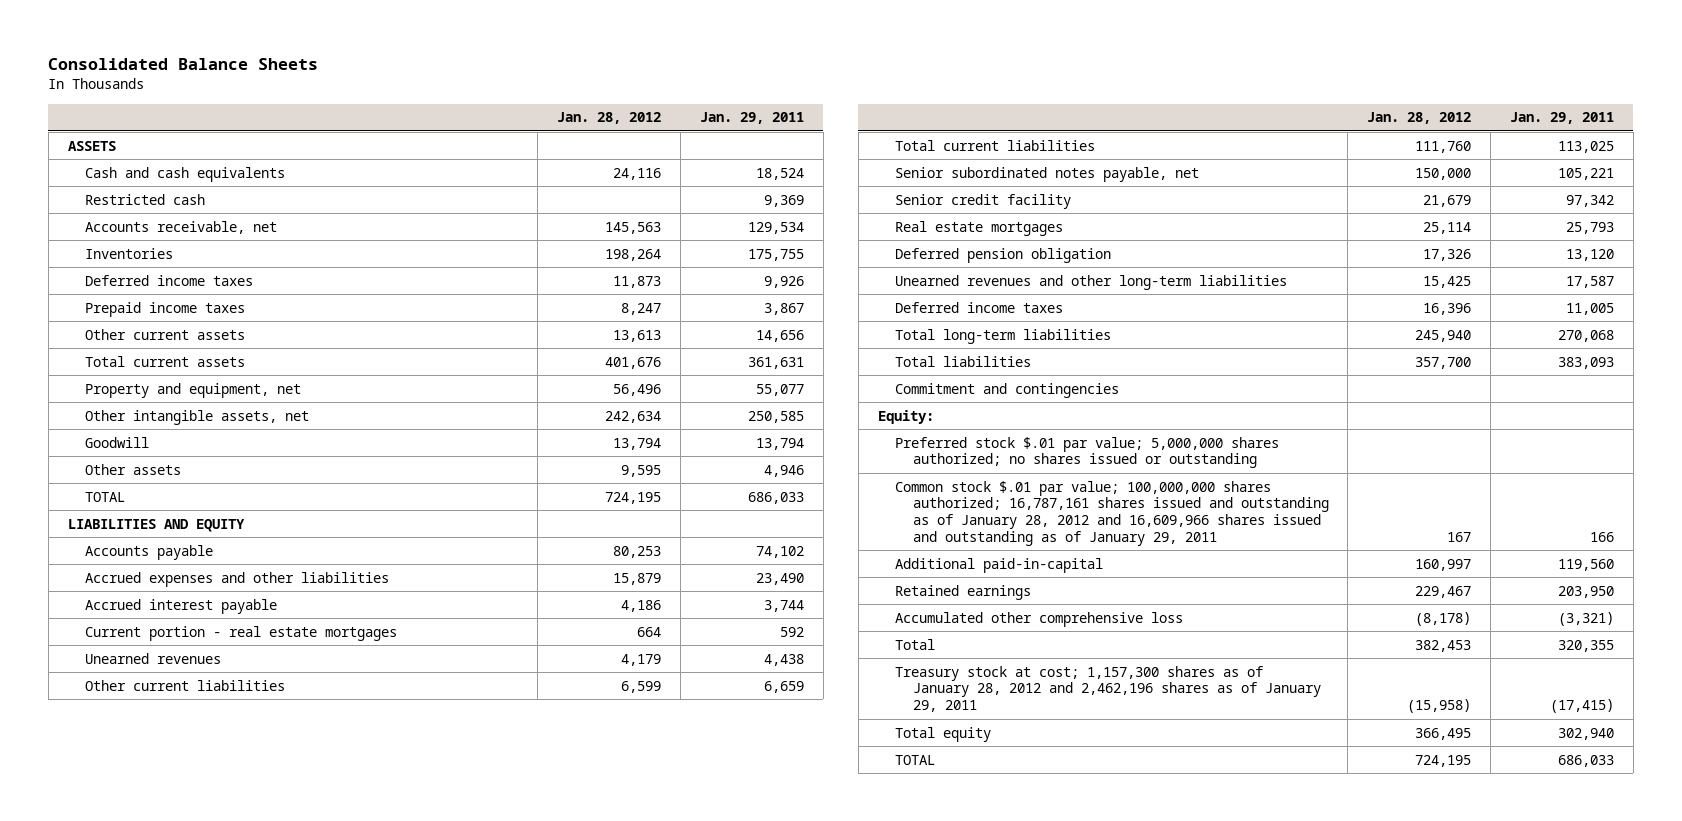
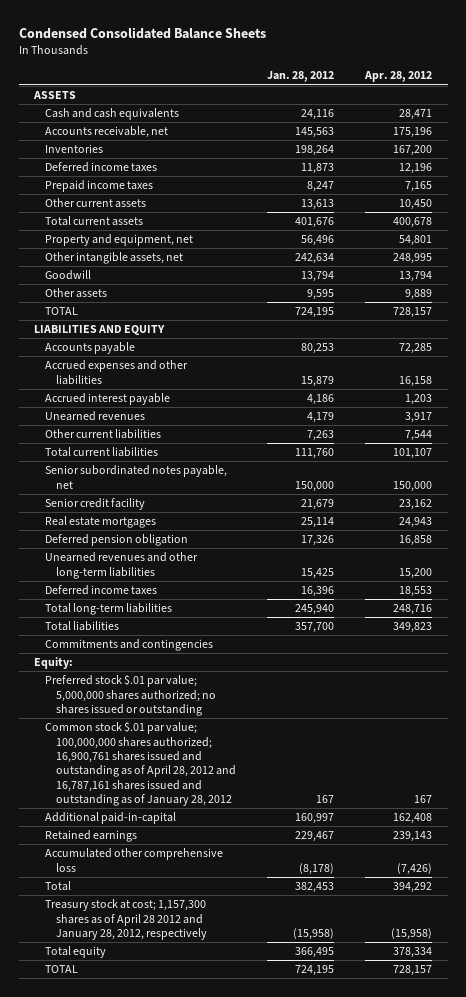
- Consolidated Balance Sheets
+ Condensed Consolidated Balance Sheets
- | Jan. 28, 2012 | Jan. 29, 2011
+ | Jan. 28, 2012 | Apr. 28, 2012
- Restricted cash | | 9,369
- Current portion - real estate mortgages | 664 | 592
- Other current liabilities | 6,599 | 6,659
+ Other current liabilities | 7,263 | 7,544
- Commitment and contingencies
+ Commitments and contingencies
- Common stock $.01 par value; 100,000,000 shares authorized; 16,787,161 shares issued and outstanding as of January 28, 2012 and 16,609,966 shares issued and outstanding as of January 29, 2011 | 167 | 166
+ Common stock $.01 par value; 100,000,000 shares authorized; 16,900,761 shares issued and outstanding as of April 28, 2012 and 16,787,161 shares issued and outstanding as of January 28, 2012 | 167 | 167
- Treasury stock at cost; 1,157,300 shares as of January 28, 2012 and 2,462,196 shares as of January 29, 2011 | (15,958) | (17,415)
+ Treasury stock at cost; 1,157,300 shares as of April 28 2012 and January 28, 2012, respectively | (15,958) | (15,958)

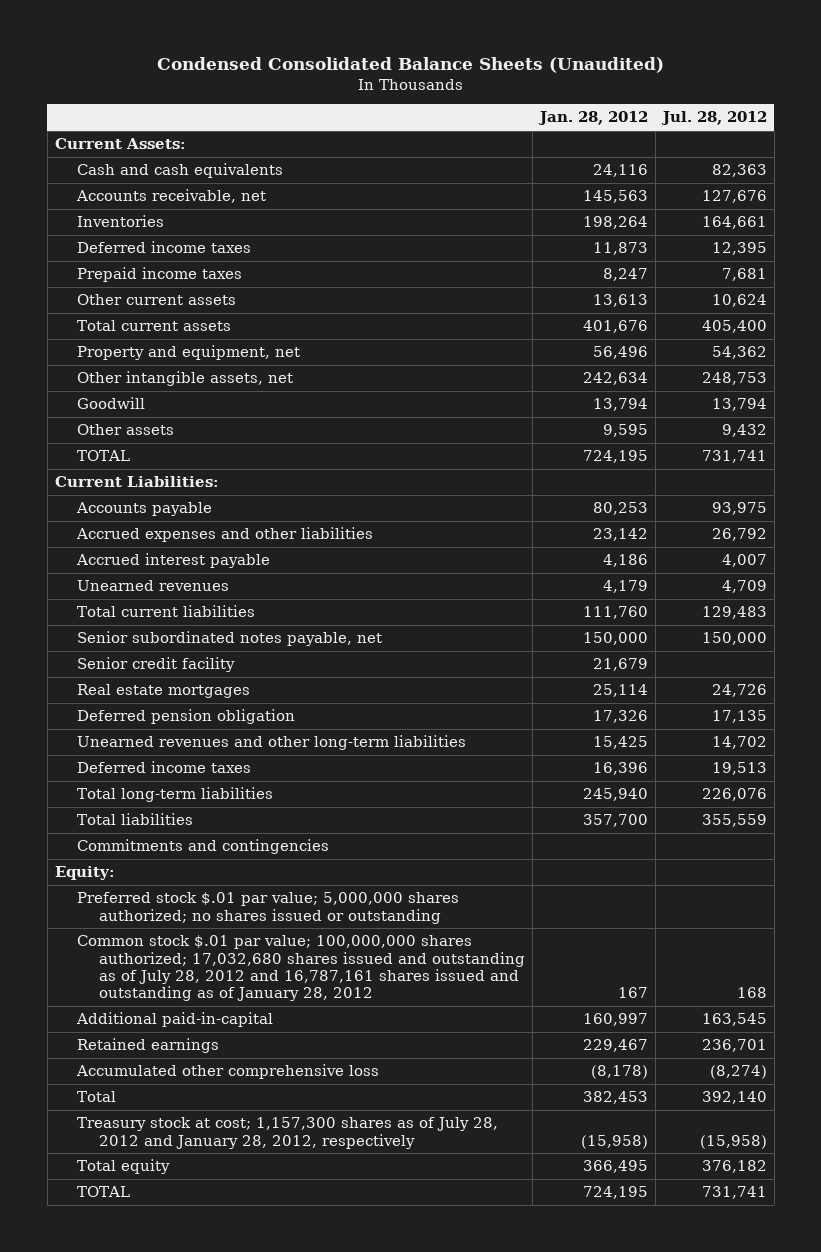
- Condensed Consolidated Balance Sheets
+ Condensed Consolidated Balance Sheets (Unaudited)
- | Jan. 28, 2012 | Apr. 28, 2012
+ | Jan. 28, 2012 | Jul. 28, 2012
- ASSETS
+ Current Assets:
- LIABILITIES AND EQUITY
+ Current Liabilities:
- Accrued expenses and other liabilities | 15,879 | 16,158
+ Accrued expenses and other liabilities | 23,142 | 26,792
- Other current liabilities | 7,263 | 7,544
- Common stock $.01 par value; 100,000,000 shares authorized; 16,900,761 shares issued and outstanding as of April 28, 2012 and 16,787,161 shares issued and outstanding as of January 28, 2012 | 167 | 167
+ Common stock $.01 par value; 100,000,000 shares authorized; 17,032,680 shares issued and outstanding as of July 28, 2012 and 16,787,161 shares issued and outstanding as of January 28, 2012 | 167 | 168
- Treasury stock at cost; 1,157,300 shares as of April 28 2012 and January 28, 2012, respectively | (15,958) | (15,958)
+ Treasury stock at cost; 1,157,300 shares as of July 28, 2012 and January 28, 2012, respectively | (15,958) | (15,958)

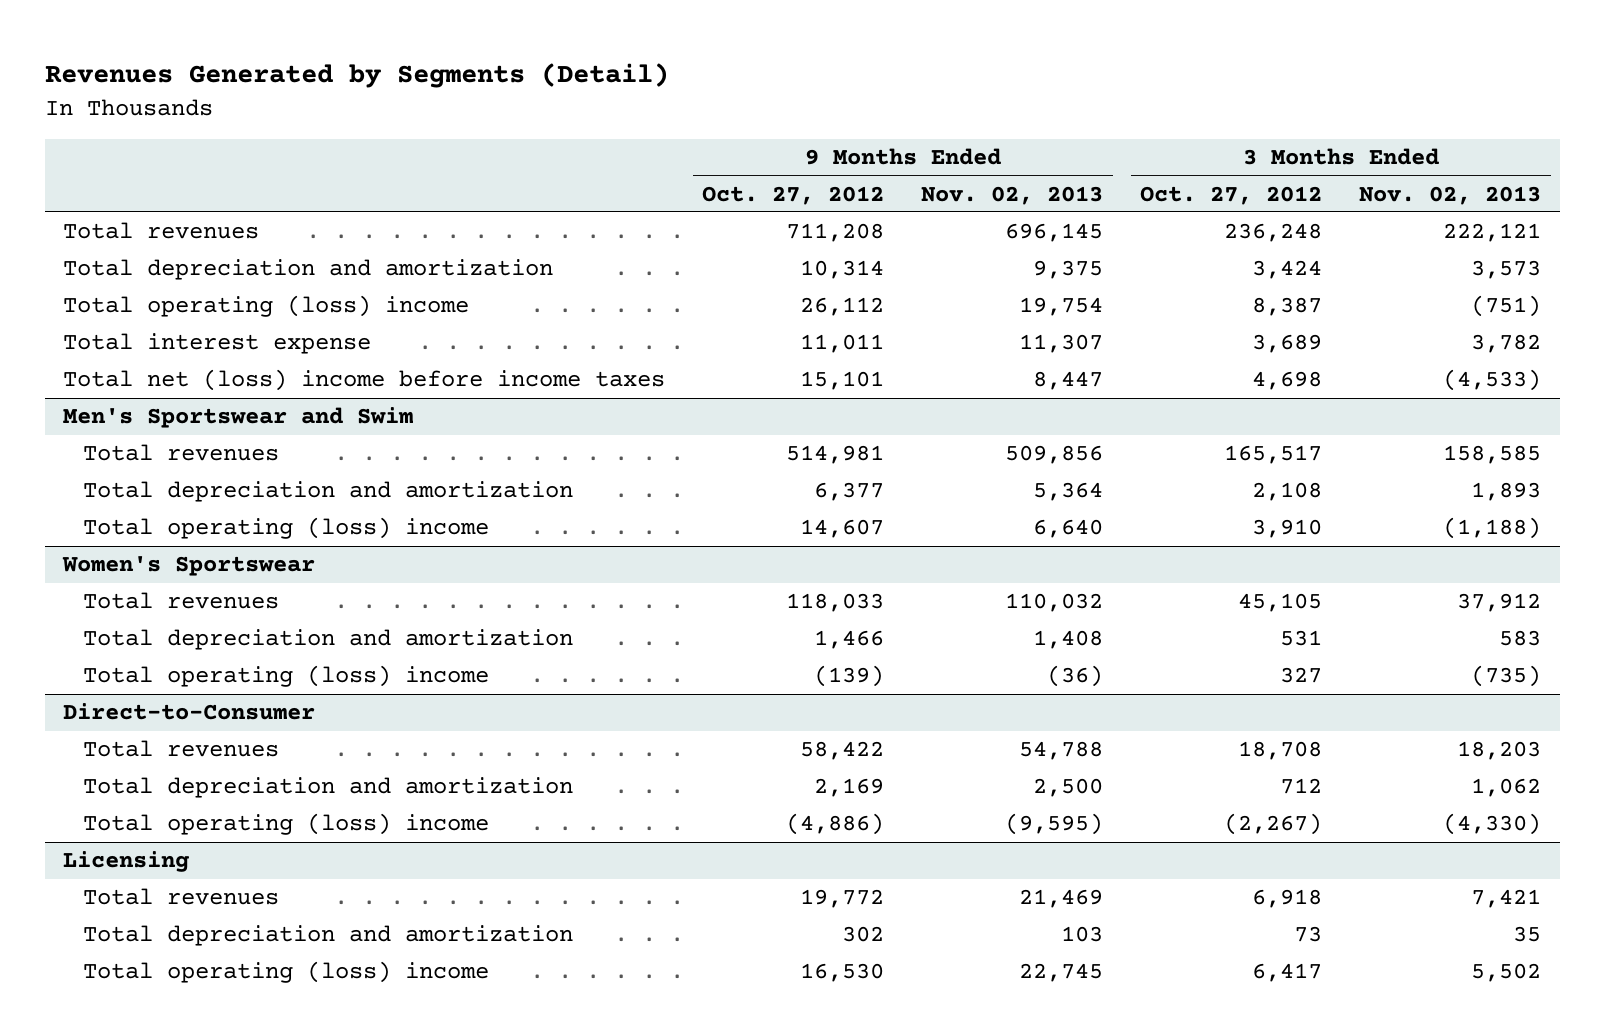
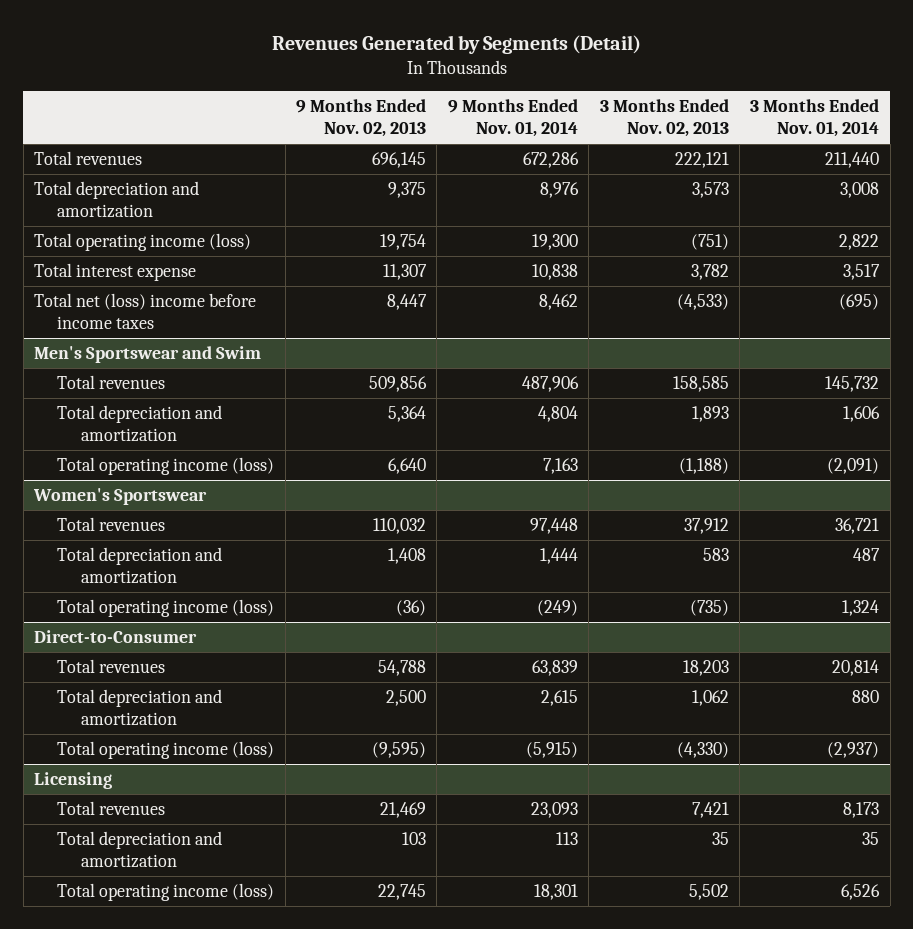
- | 9 Months Ended Oct. 27, 2012 | 9 Months Ended Nov. 02, 2013 | 3 Months Ended Oct. 27, 2012 | 3 Months Ended Nov. 02, 2013
+ | 9 Months Ended Nov. 02, 2013 | 9 Months Ended Nov. 01, 2014 | 3 Months Ended Nov. 02, 2013 | 3 Months Ended Nov. 01, 2014
- Total operating (loss) income | 26,112 | 19,754 | 8,387 | (751)
+ Total operating income (loss) | 19,754 | 19,300 | (751) | 2,822
@ Men's Sportswear and Swim
- Total operating (loss) income | 14,607 | 6,640 | 3,910 | (1,188)
+ Total operating income (loss) | 6,640 | 7,163 | (1,188) | (2,091)
@ Women's Sportswear
- Total operating (loss) income | (139) | (36) | 327 | (735)
+ Total operating income (loss) | (36) | (249) | (735) | 1,324
@ Direct-to-Consumer
- Total operating (loss) income | (4,886) | (9,595) | (2,267) | (4,330)
+ Total operating income (loss) | (9,595) | (5,915) | (4,330) | (2,937)
@ Licensing
- Total operating (loss) income | 16,530 | 22,745 | 6,417 | 5,502
+ Total operating income (loss) | 22,745 | 18,301 | 5,502 | 6,526

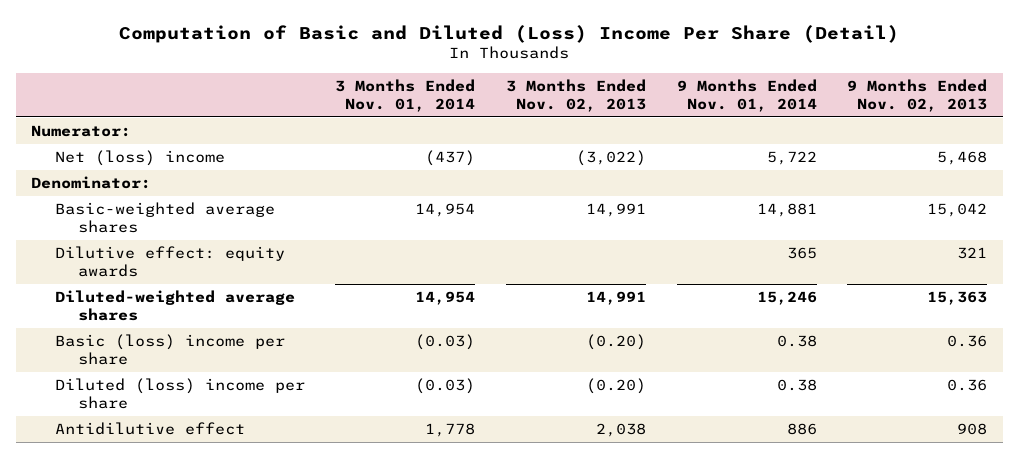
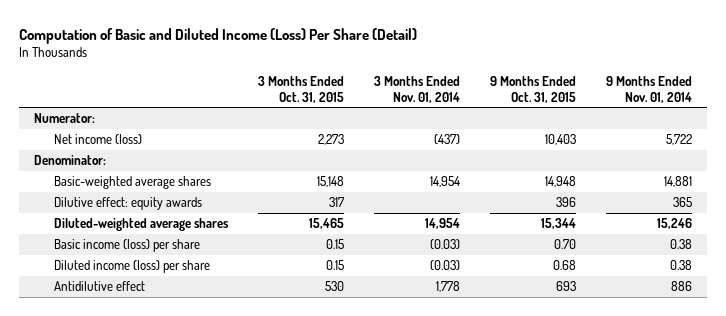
- Computation of Basic and Diluted (Loss) Income Per Share (Detail)
+ Computation of Basic and Diluted Income (Loss) Per Share (Detail)
- | 3 Months Ended Nov. 01, 2014 | 3 Months Ended Nov. 02, 2013 | 9 Months Ended Nov. 01, 2014 | 9 Months Ended Nov. 02, 2013
+ | 3 Months Ended Oct. 31, 2015 | 3 Months Ended Nov. 01, 2014 | 9 Months Ended Oct. 31, 2015 | 9 Months Ended Nov. 01, 2014
- Net (loss) income | (437) | (3,022) | 5,722 | 5,468
+ Net income (loss) | 2,273 | (437) | 10,403 | 5,722
- Basic (loss) income per share | (0.03) | (0.20) | 0.38 | 0.36
- Diluted (loss) income per share | (0.03) | (0.20) | 0.38 | 0.36
+ Basic income (loss) per share | 0.15 | (0.03) | 0.70 | 0.38
+ Diluted income (loss) per share | 0.15 | (0.03) | 0.68 | 0.38

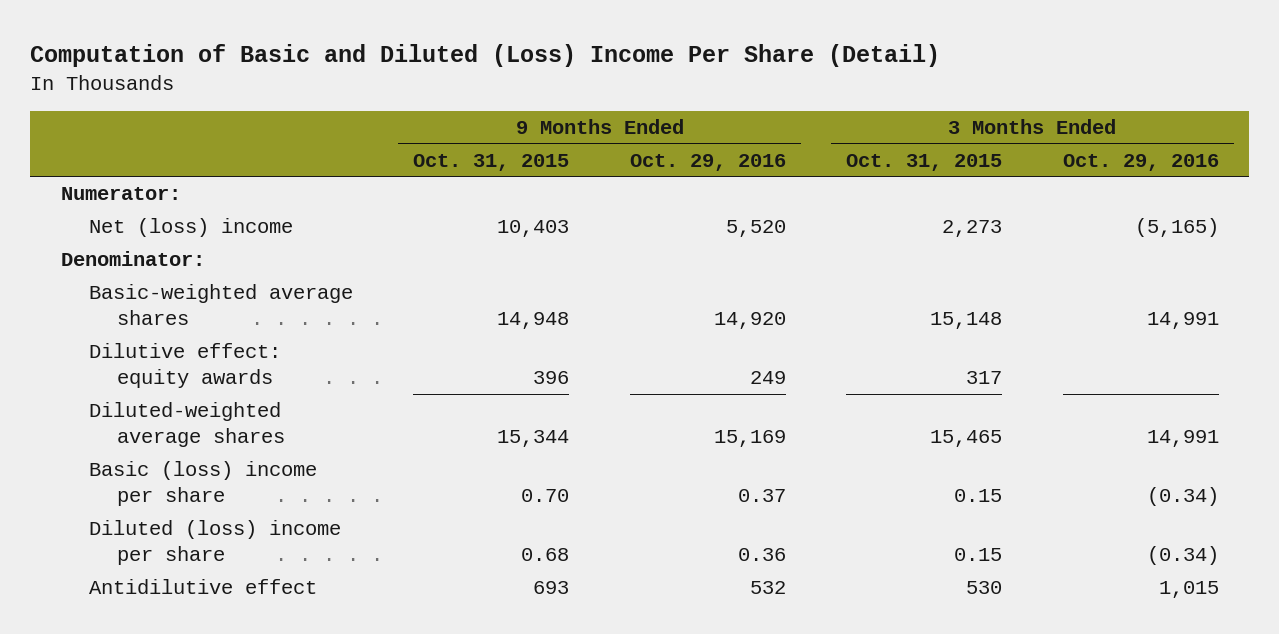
- Computation of Basic and Diluted Income (Loss) Per Share (Detail)
+ Computation of Basic and Diluted (Loss) Income Per Share (Detail)
- | 3 Months Ended Oct. 31, 2015 | 3 Months Ended Nov. 01, 2014 | 9 Months Ended Oct. 31, 2015 | 9 Months Ended Nov. 01, 2014
+ | 9 Months Ended Oct. 31, 2015 | 9 Months Ended Oct. 29, 2016 | 3 Months Ended Oct. 31, 2015 | 3 Months Ended Oct. 29, 2016
- Net income (loss) | 2,273 | (437) | 10,403 | 5,722
+ Net (loss) income | 10,403 | 5,520 | 2,273 | (5,165)
- Basic income (loss) per share | 0.15 | (0.03) | 0.70 | 0.38
- Diluted income (loss) per share | 0.15 | (0.03) | 0.68 | 0.38
+ Basic (loss) income per share | 0.70 | 0.37 | 0.15 | (0.34)
+ Diluted (loss) income per share | 0.68 | 0.36 | 0.15 | (0.34)

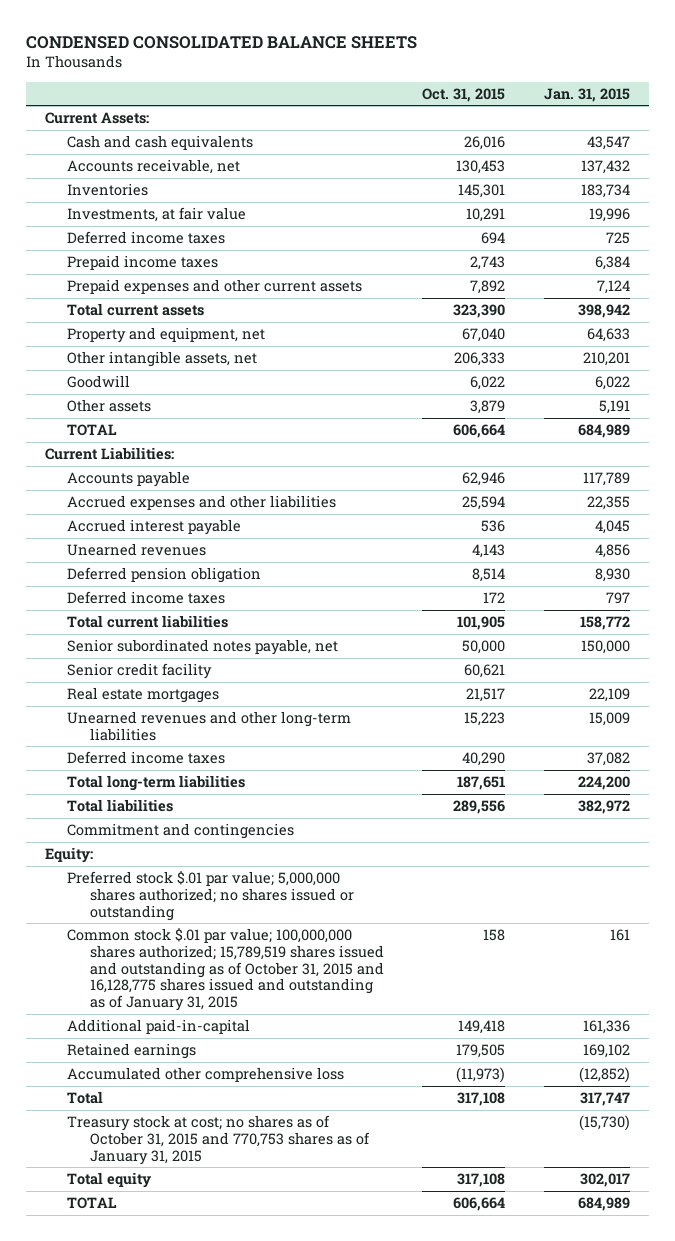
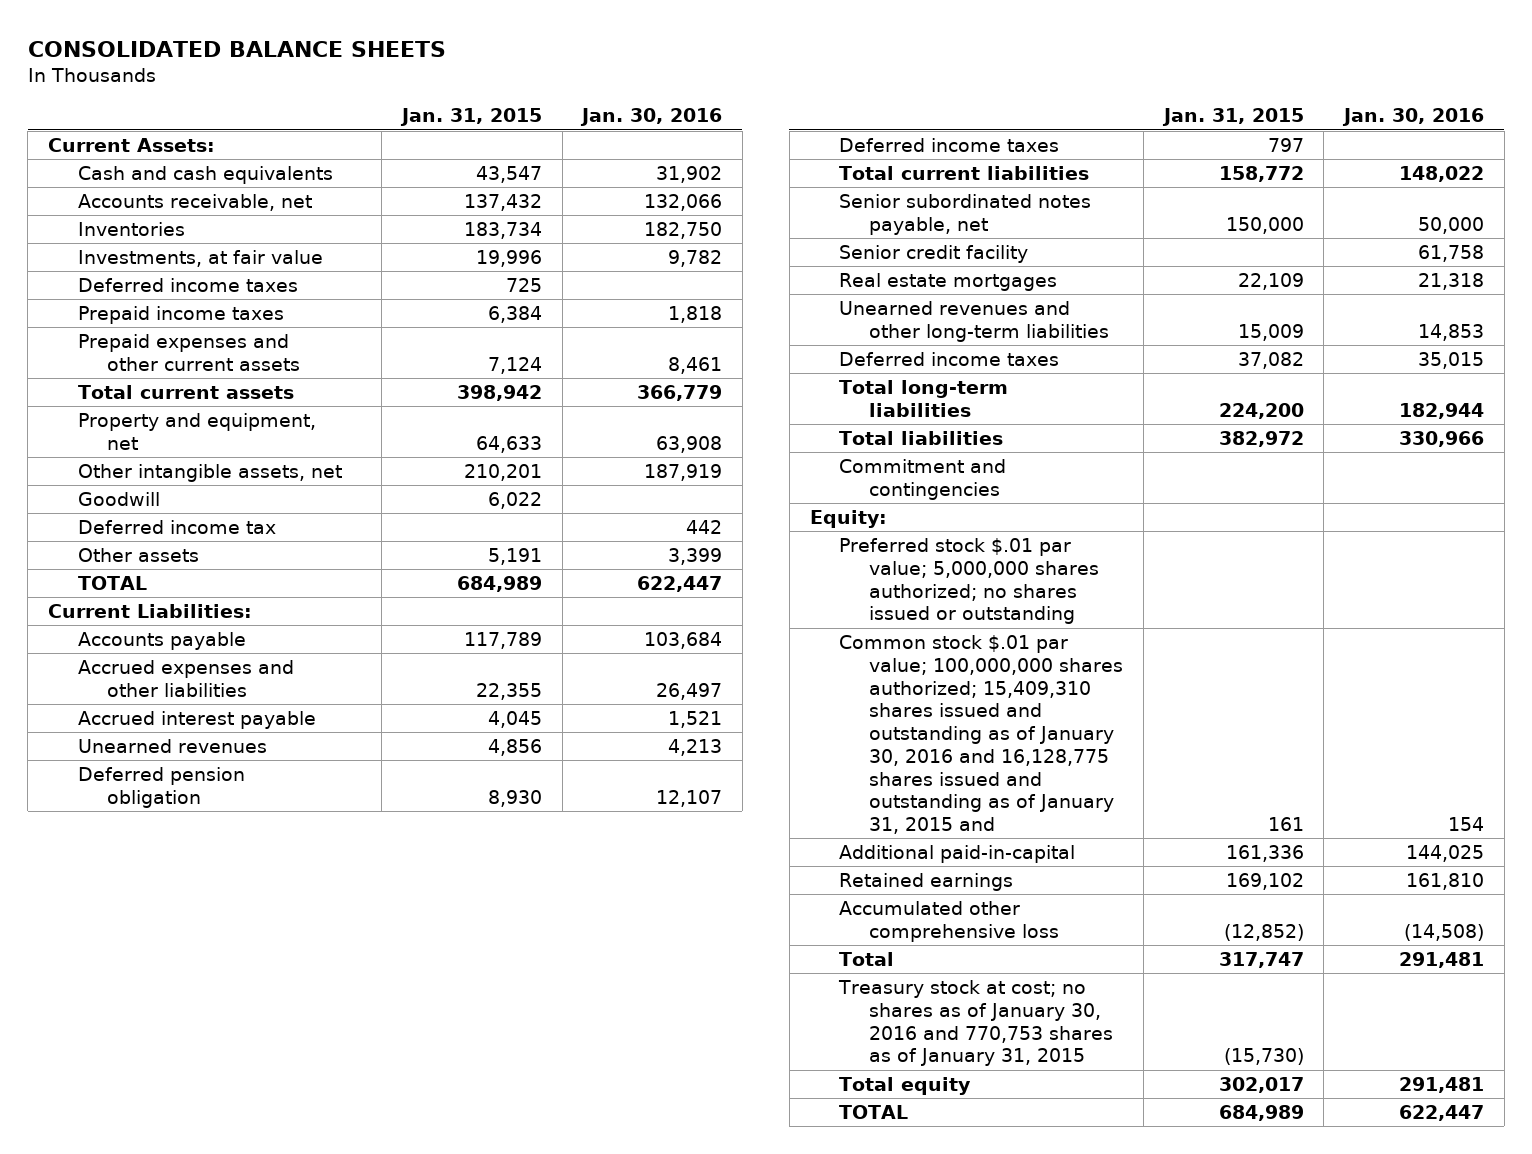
- CONDENSED CONSOLIDATED BALANCE SHEETS
+ CONSOLIDATED BALANCE SHEETS
- | Oct. 31, 2015 | Jan. 31, 2015
+ | Jan. 31, 2015 | Jan. 30, 2016
+ Deferred income tax | | 442
- Common stock $.01 par value; 100,000,000 shares authorized; 15,789,519 shares issued and outstanding as of October 31, 2015 and 16,128,775 shares issued and outstanding as of January 31, 2015 | 158 | 161
+ Common stock $.01 par value; 100,000,000 shares authorized; 15,409,310 shares issued and outstanding as of January 30, 2016 and 16,128,775 shares issued and outstanding as of January 31, 2015 and | 161 | 154
- Treasury stock at cost; no shares as of October 31, 2015 and 770,753 shares as of January 31, 2015 | | (15,730)
+ Treasury stock at cost; no shares as of January 30, 2016 and 770,753 shares as of January 31, 2015 | (15,730) |

